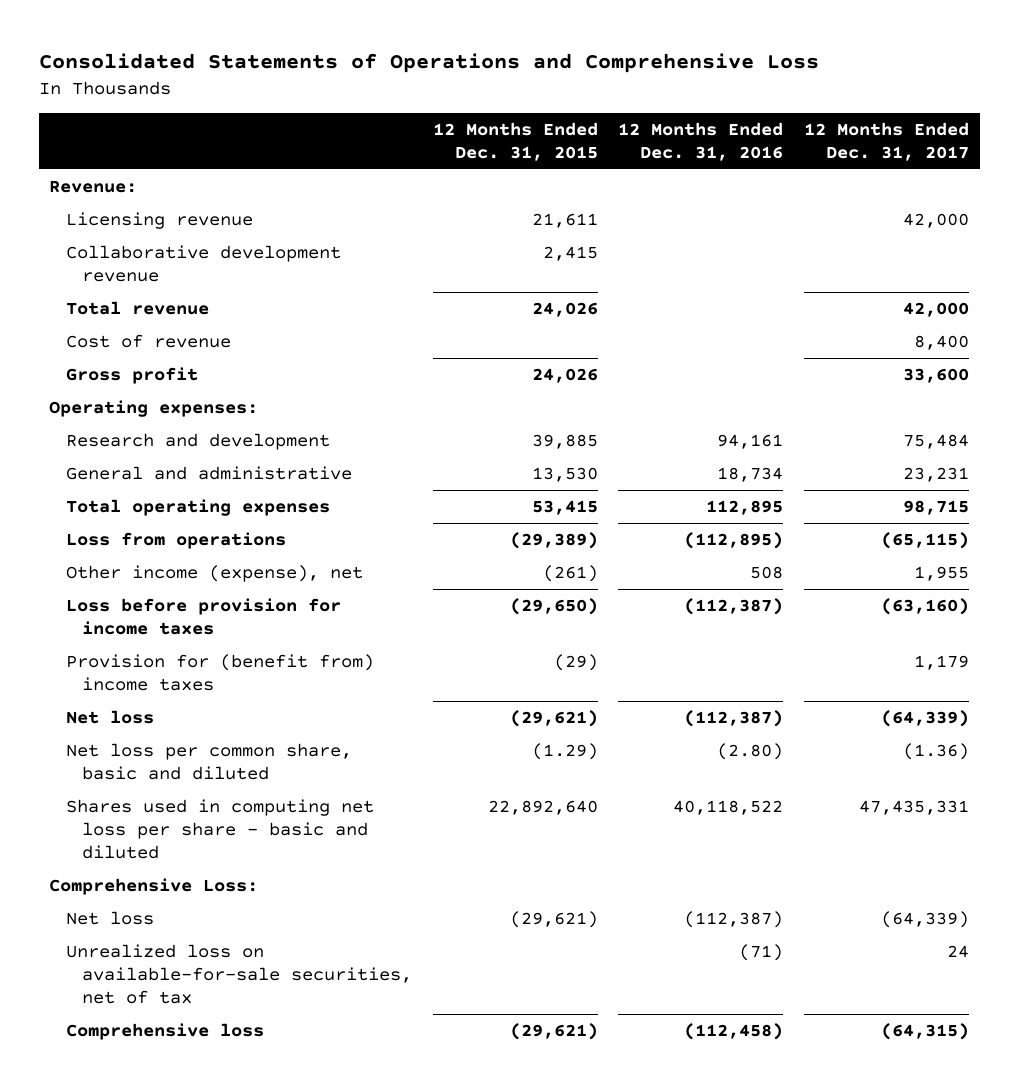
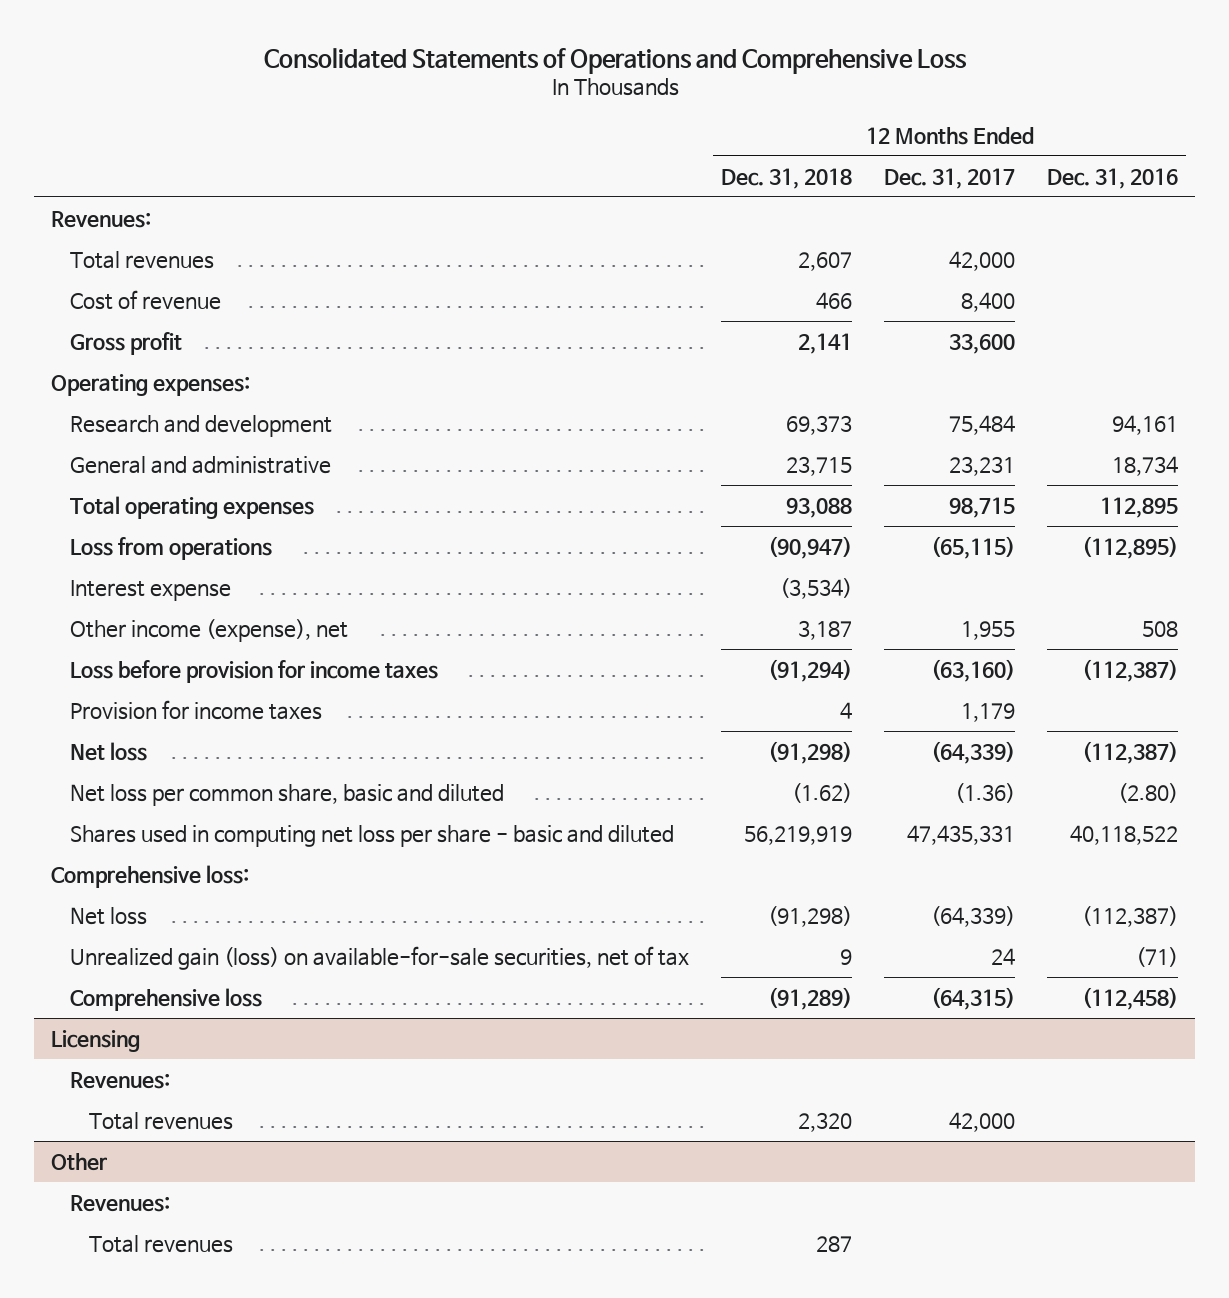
- | 12 Months Ended Dec. 31, 2015 | 12 Months Ended Dec. 31, 2016 | 12 Months Ended Dec. 31, 2017
+ | 12 Months Ended Dec. 31, 2018 | 12 Months Ended Dec. 31, 2017 | 12 Months Ended Dec. 31, 2016
- Revenue:
- Licensing revenue | 21,611 | | 42,000
- Collaborative development revenue | 2,415 | |
- Total revenue | 24,026 | | 42,000
+ Revenues:
+ Total revenues | 2,607 | 42,000 |
+ Interest expense | (3,534) | |
- Provision for (benefit from) income taxes | (29) | | 1,179
+ Provision for income taxes | 4 | 1,179 |
- Comprehensive Loss:
+ Comprehensive loss:
- Unrealized loss on available-for-sale securities, net of tax | | (71) | 24
+ Unrealized gain (loss) on available-for-sale securities, net of tax | 9 | 24 | (71)
+ Licensing
+ Revenues:
+ Total revenues | 2,320 | 42,000 |
+ Other
+ Revenues:
+ Total revenues | 287 | |

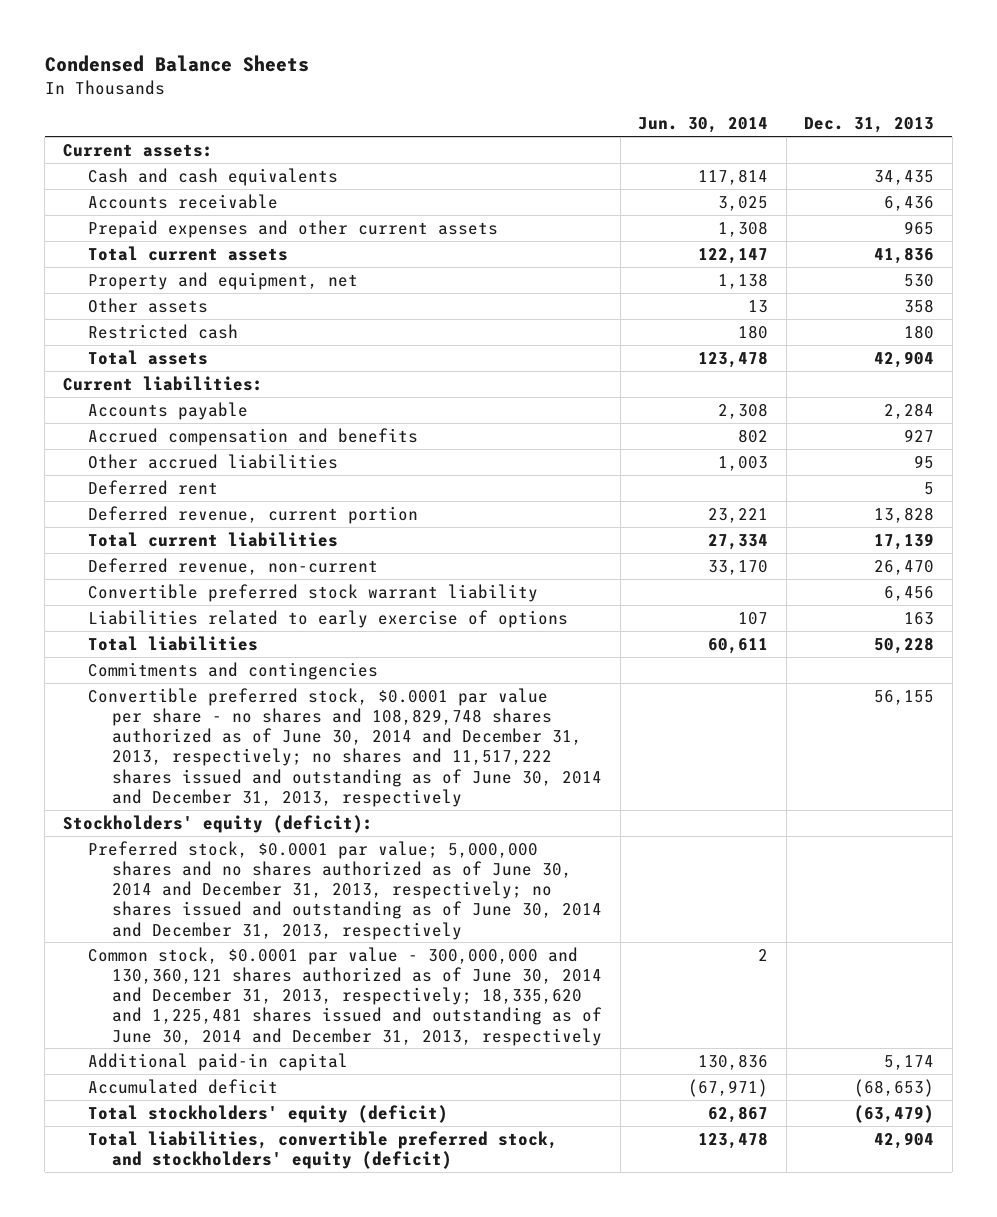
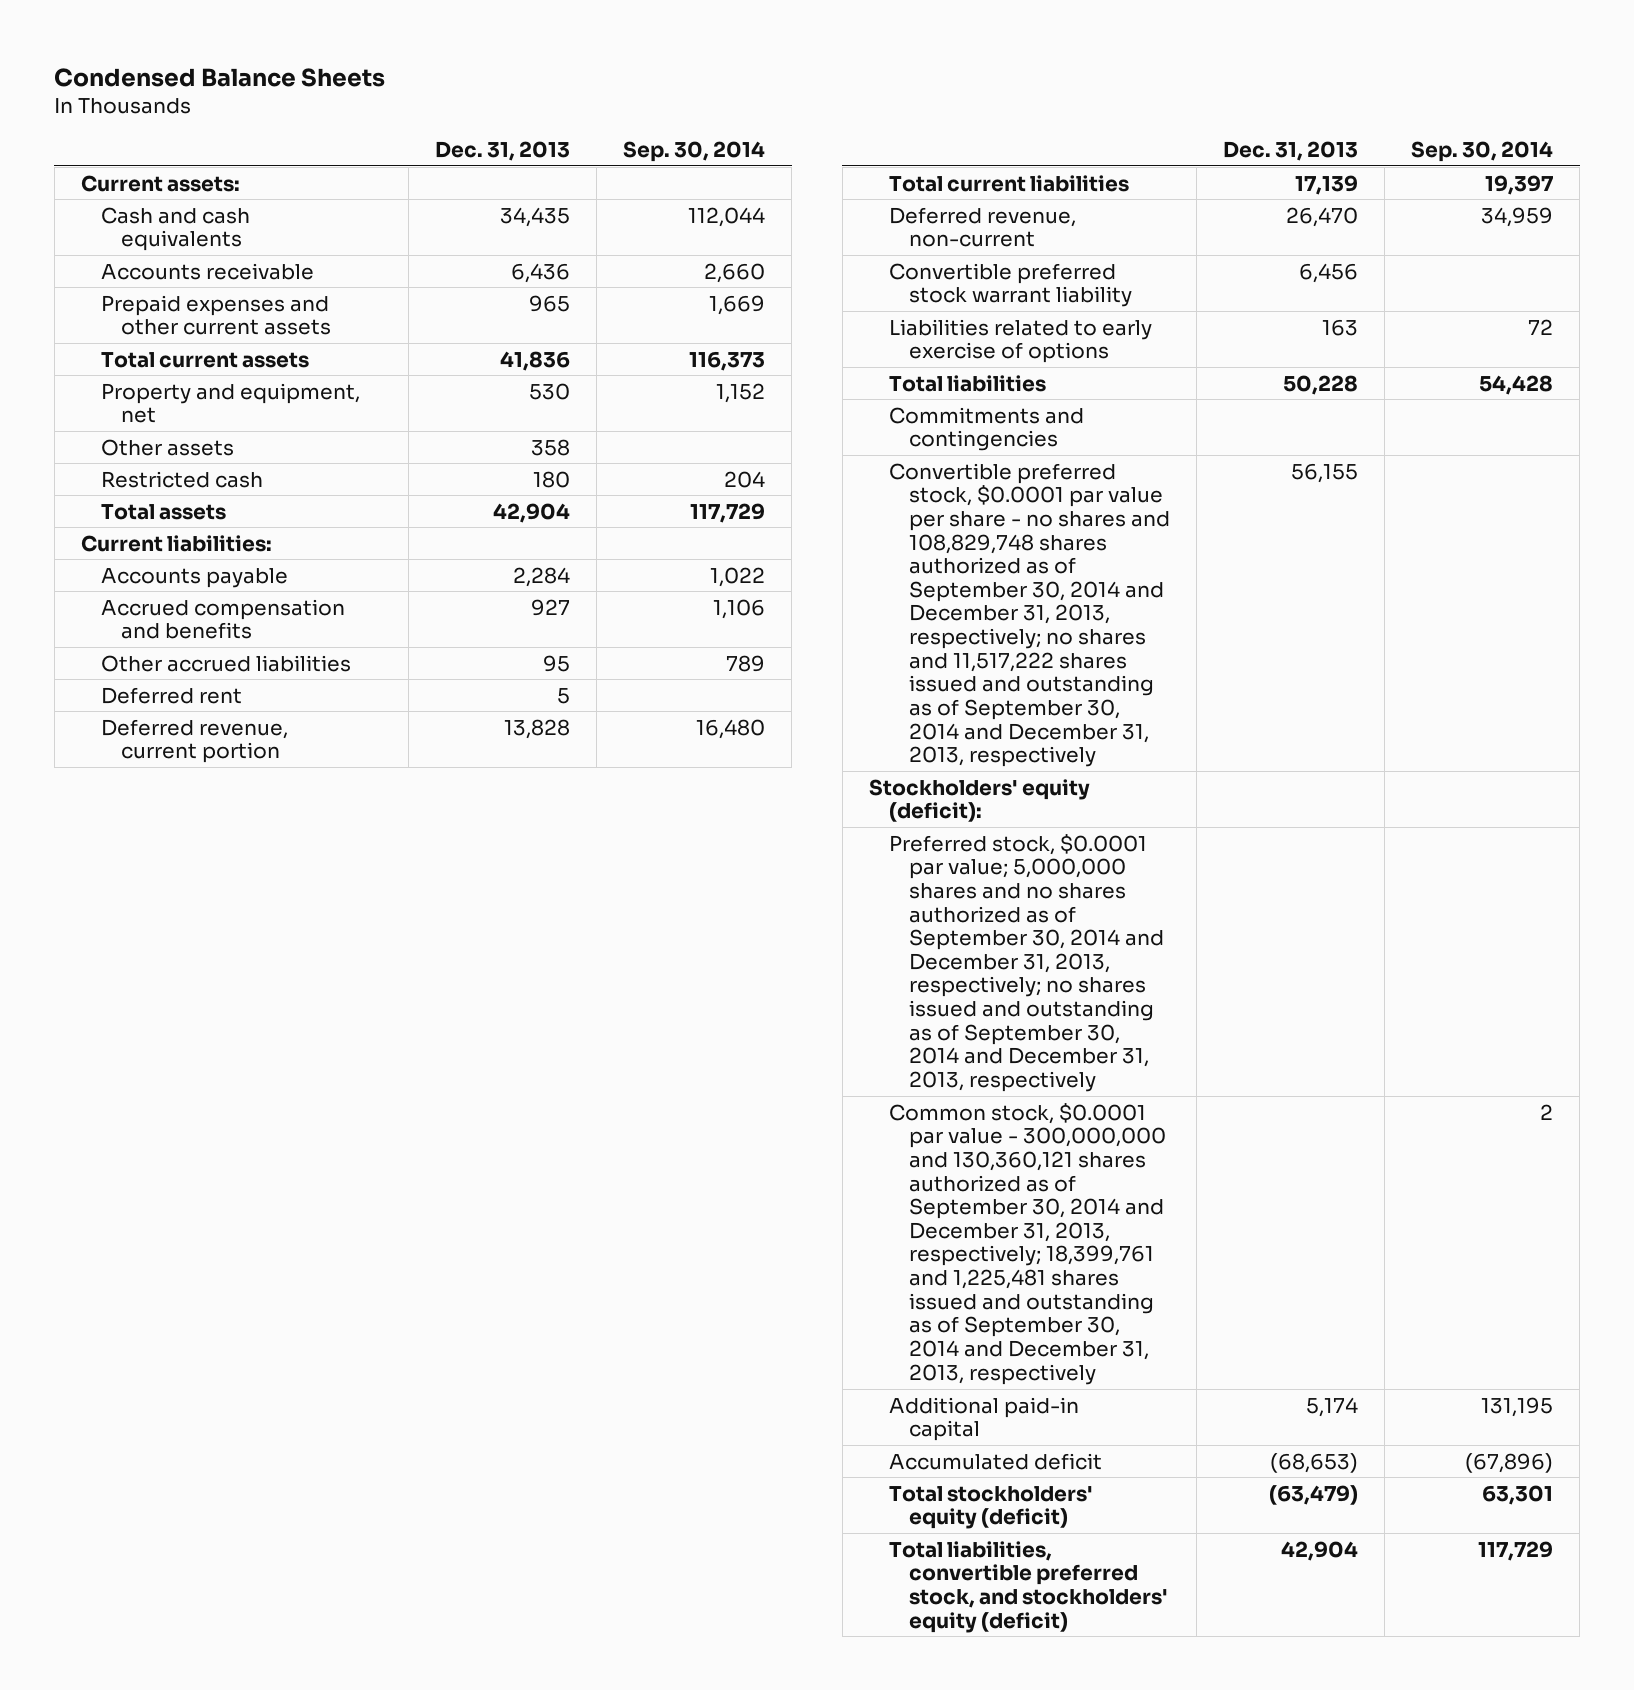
- | Jun. 30, 2014 | Dec. 31, 2013
+ | Dec. 31, 2013 | Sep. 30, 2014
- Convertible preferred stock, $0.0001 par value per share - no shares and 108,829,748 shares authorized as of June 30, 2014 and December 31, 2013, respectively; no shares and 11,517,222 shares issued and outstanding as of June 30, 2014 and December 31, 2013, respectively | | 56,155
+ Convertible preferred stock, $0.0001 par value per share - no shares and 108,829,748 shares authorized as of September 30, 2014 and December 31, 2013, respectively; no shares and 11,517,222 shares issued and outstanding as of September 30, 2014 and December 31, 2013, respectively | 56,155 |
- Preferred stock, $0.0001 par value; 5,000,000 shares and no shares authorized as of June 30, 2014 and December 31, 2013, respectively; no shares issued and outstanding as of June 30, 2014 and December 31, 2013, respectively
- Common stock, $0.0001 par value - 300,000,000 and 130,360,121 shares authorized as of June 30, 2014 and December 31, 2013, respectively; 18,335,620 and 1,225,481 shares issued and outstanding as of June 30, 2014 and December 31, 2013, respectively | 2 |
+ Preferred stock, $0.0001 par value; 5,000,000 shares and no shares authorized as of September 30, 2014 and December 31, 2013, respectively; no shares issued and outstanding as of September 30, 2014 and December 31, 2013, respectively
+ Common stock, $0.0001 par value - 300,000,000 and 130,360,121 shares authorized as of September 30, 2014 and December 31, 2013, respectively; 18,399,761 and 1,225,481 shares issued and outstanding as of September 30, 2014 and December 31, 2013, respectively | | 2

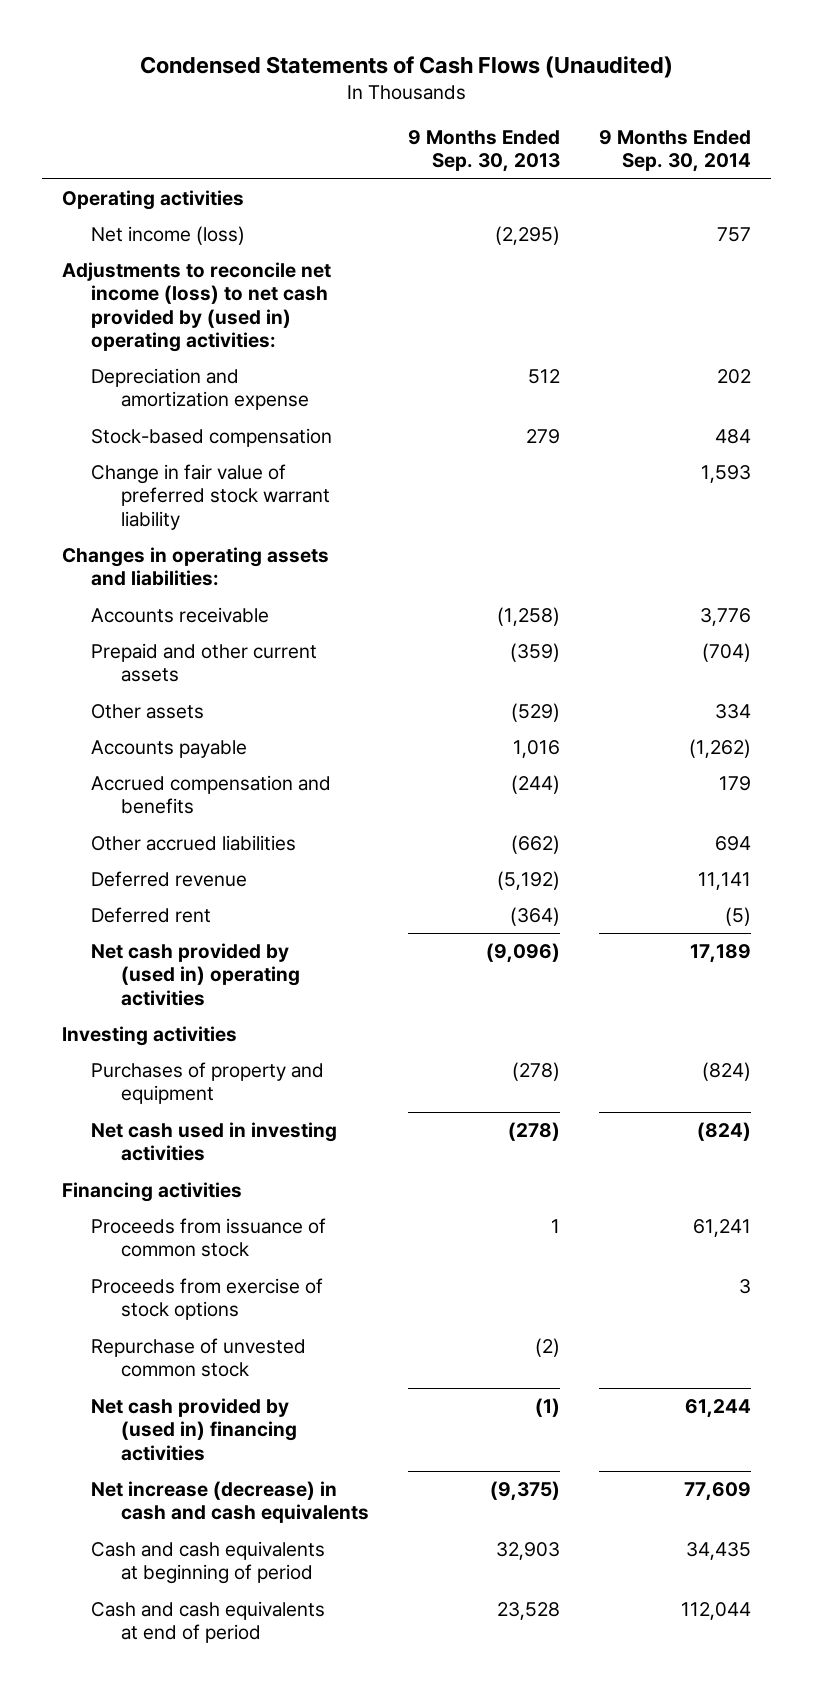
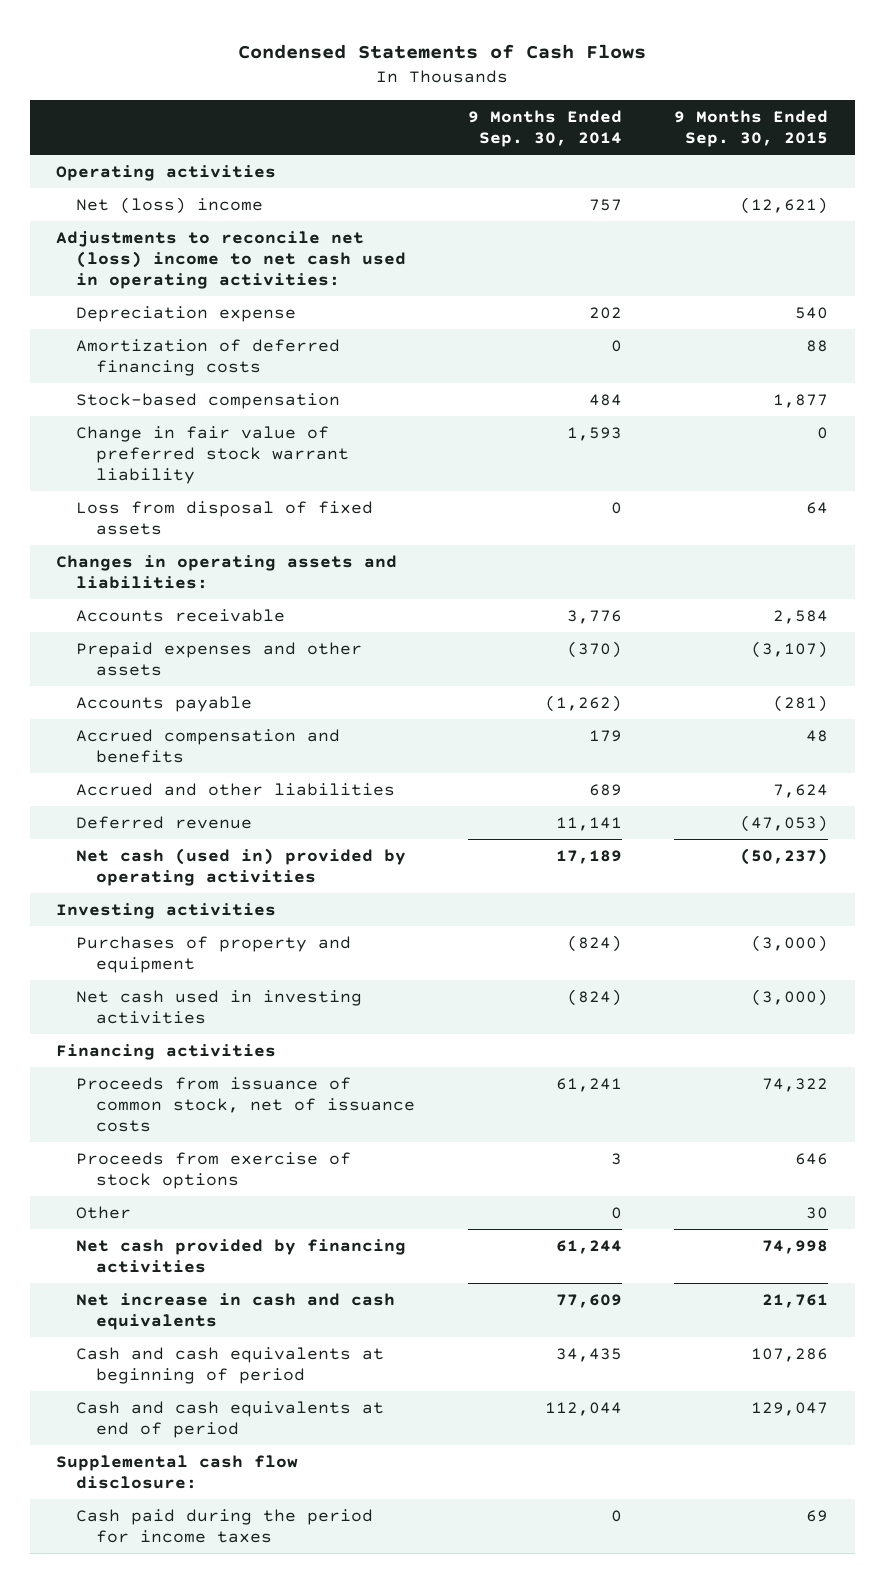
- Condensed Statements of Cash Flows (Unaudited)
+ Condensed Statements of Cash Flows
- | 9 Months Ended Sep. 30, 2013 | 9 Months Ended Sep. 30, 2014
+ | 9 Months Ended Sep. 30, 2014 | 9 Months Ended Sep. 30, 2015
- Net income (loss) | (2,295) | 757
- Adjustments to reconcile net income (loss) to net cash provided by (used in) operating activities:
- Depreciation and amortization expense | 512 | 202
+ Net (loss) income | 757 | (12,621)
+ Adjustments to reconcile net (loss) income to net cash used in operating activities:
+ Depreciation expense | 202 | 540
+ Amortization of deferred financing costs | 0 | 88
+ Loss from disposal of fixed assets | 0 | 64
- Prepaid and other current assets | (359) | (704)
- Other assets | (529) | 334
+ Prepaid expenses and other assets | (370) | (3,107)
- Other accrued liabilities | (662) | 694
+ Accrued and other liabilities | 689 | 7,624
- Deferred rent | (364) | (5)
- Net cash provided by (used in) operating activities | (9,096) | 17,189
+ Net cash (used in) provided by operating activities | 17,189 | (50,237)
- Proceeds from issuance of common stock | 1 | 61,241
+ Proceeds from issuance of common stock, net of issuance costs | 61,241 | 74,322
- Repurchase of unvested common stock | (2) |
- Net cash provided by (used in) financing activities | (1) | 61,244
- Net increase (decrease) in cash and cash equivalents | (9,375) | 77,609
+ Other | 0 | 30
+ Net cash provided by financing activities | 61,244 | 74,998
+ Net increase in cash and cash equivalents | 77,609 | 21,761
+ Supplemental cash flow disclosure:
+ Cash paid during the period for income taxes | 0 | 69

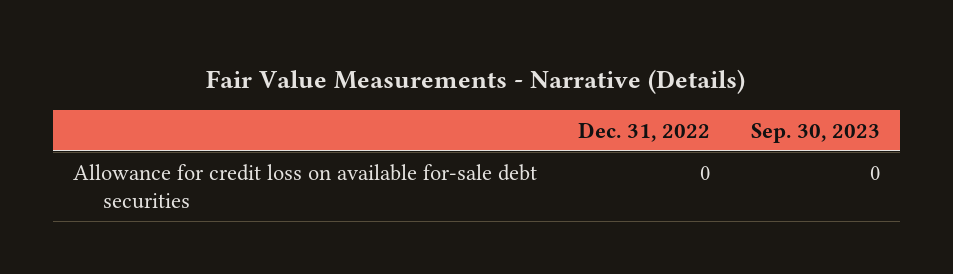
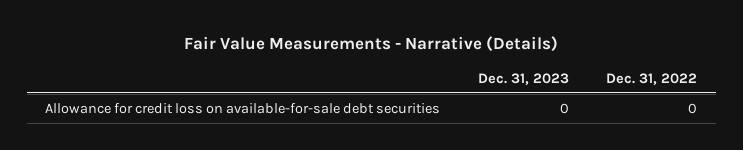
- | Dec. 31, 2022 | Sep. 30, 2023
+ | Dec. 31, 2023 | Dec. 31, 2022
- Allowance for credit loss on available for-sale debt securities | 0 | 0
+ Allowance for credit loss on available-for-sale debt securities | 0 | 0

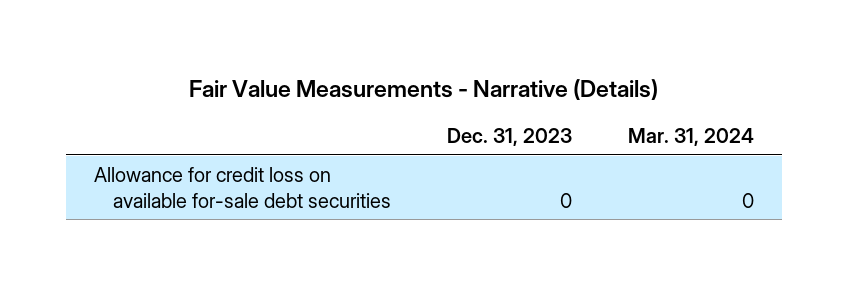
- | Dec. 31, 2023 | Dec. 31, 2022
+ | Dec. 31, 2023 | Mar. 31, 2024
- Allowance for credit loss on available-for-sale debt securities | 0 | 0
+ Allowance for credit loss on available for-sale debt securities | 0 | 0

